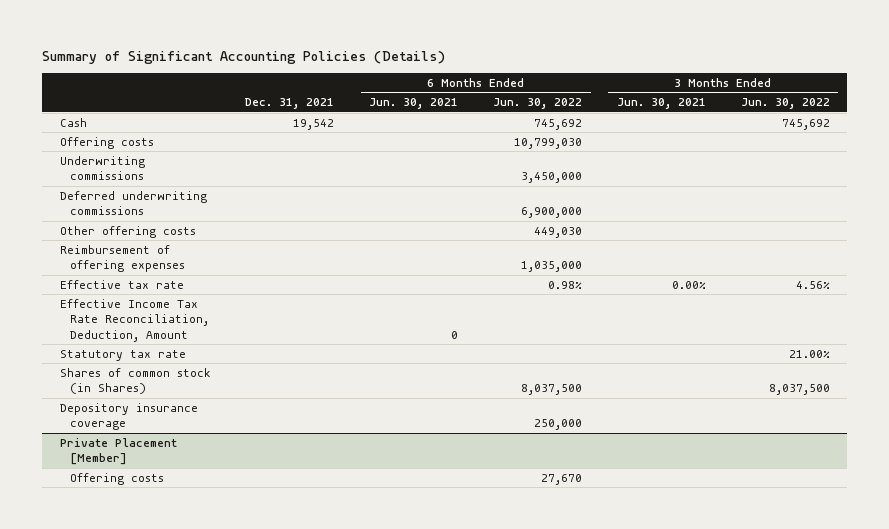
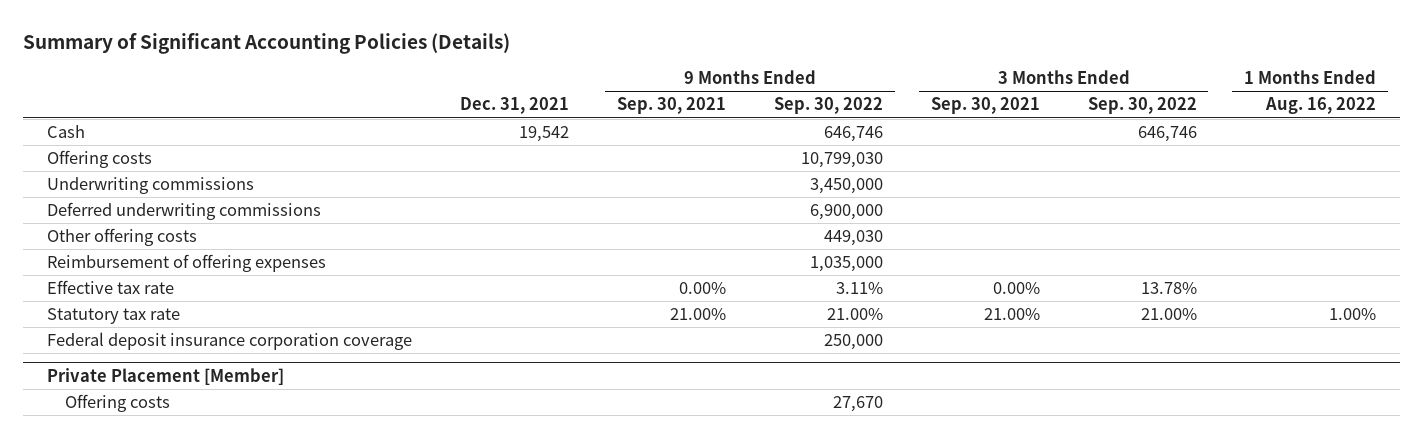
- | Dec. 31, 2021 | 6 Months Ended Jun. 30, 2021 | 6 Months Ended Jun. 30, 2022 | 3 Months Ended Jun. 30, 2021 | 3 Months Ended Jun. 30, 2022
+ | Dec. 31, 2021 | 9 Months Ended Sep. 30, 2021 | 9 Months Ended Sep. 30, 2022 | 3 Months Ended Sep. 30, 2021 | 3 Months Ended Sep. 30, 2022 | 1 Months Ended Aug. 16, 2022
- Effective Income Tax Rate Reconciliation, Deduction, Amount | | 0 | | |
- Shares of common stock (in Shares) | | | 8,037,500 | | 8,037,500
- Depository insurance coverage | | | 250,000 | |
+ Federal deposit insurance corporation coverage | | | 250,000 | | |

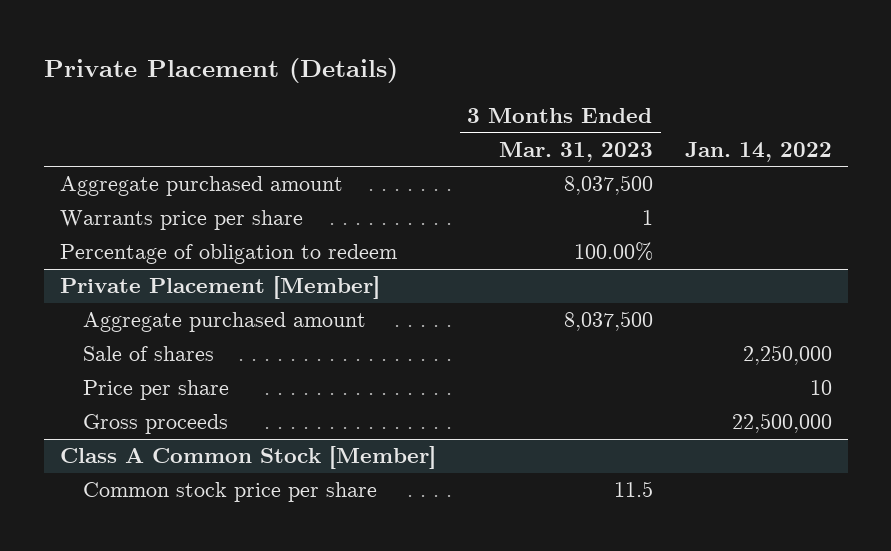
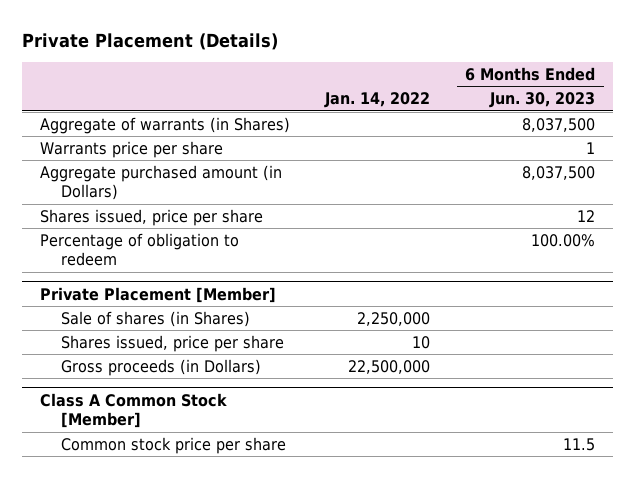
- | 3 Months Ended Mar. 31, 2023 | Jan. 14, 2022
+ | Jan. 14, 2022 | 6 Months Ended Jun. 30, 2023
- Aggregate purchased amount | 8,037,500 |
+ Aggregate of warrants (in Shares) | | 8,037,500
+ Aggregate purchased amount (in Dollars) | | 8,037,500
+ Shares issued, price per share | | 12
@ Private Placement [Member]
- Aggregate purchased amount | 8,037,500 |
- Sale of shares | | 2,250,000
- Price per share | | 10
- Gross proceeds | | 22,500,000
+ Sale of shares (in Shares) | 2,250,000 |
+ Shares issued, price per share | 10 |
+ Gross proceeds (in Dollars) | 22,500,000 |

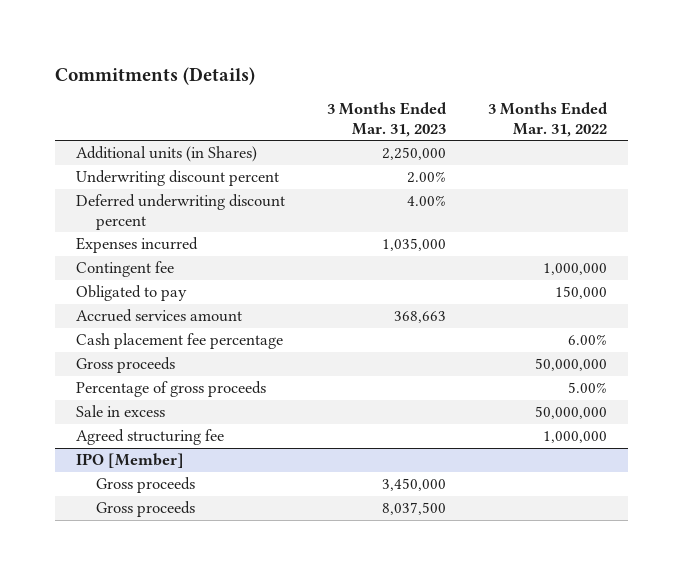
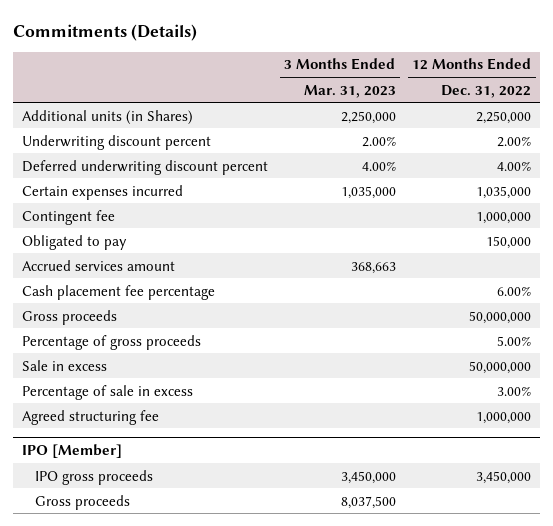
- | 3 Months Ended Mar. 31, 2023 | 3 Months Ended Mar. 31, 2022
+ | 3 Months Ended Mar. 31, 2023 | 12 Months Ended Dec. 31, 2022
- Expenses incurred | 1,035,000 |
+ Certain expenses incurred | 1,035,000 | 1,035,000
+ Percentage of sale in excess | | 3.00%
@ IPO [Member]
- Gross proceeds | 3,450,000 |
+ IPO gross proceeds | 3,450,000 | 3,450,000

